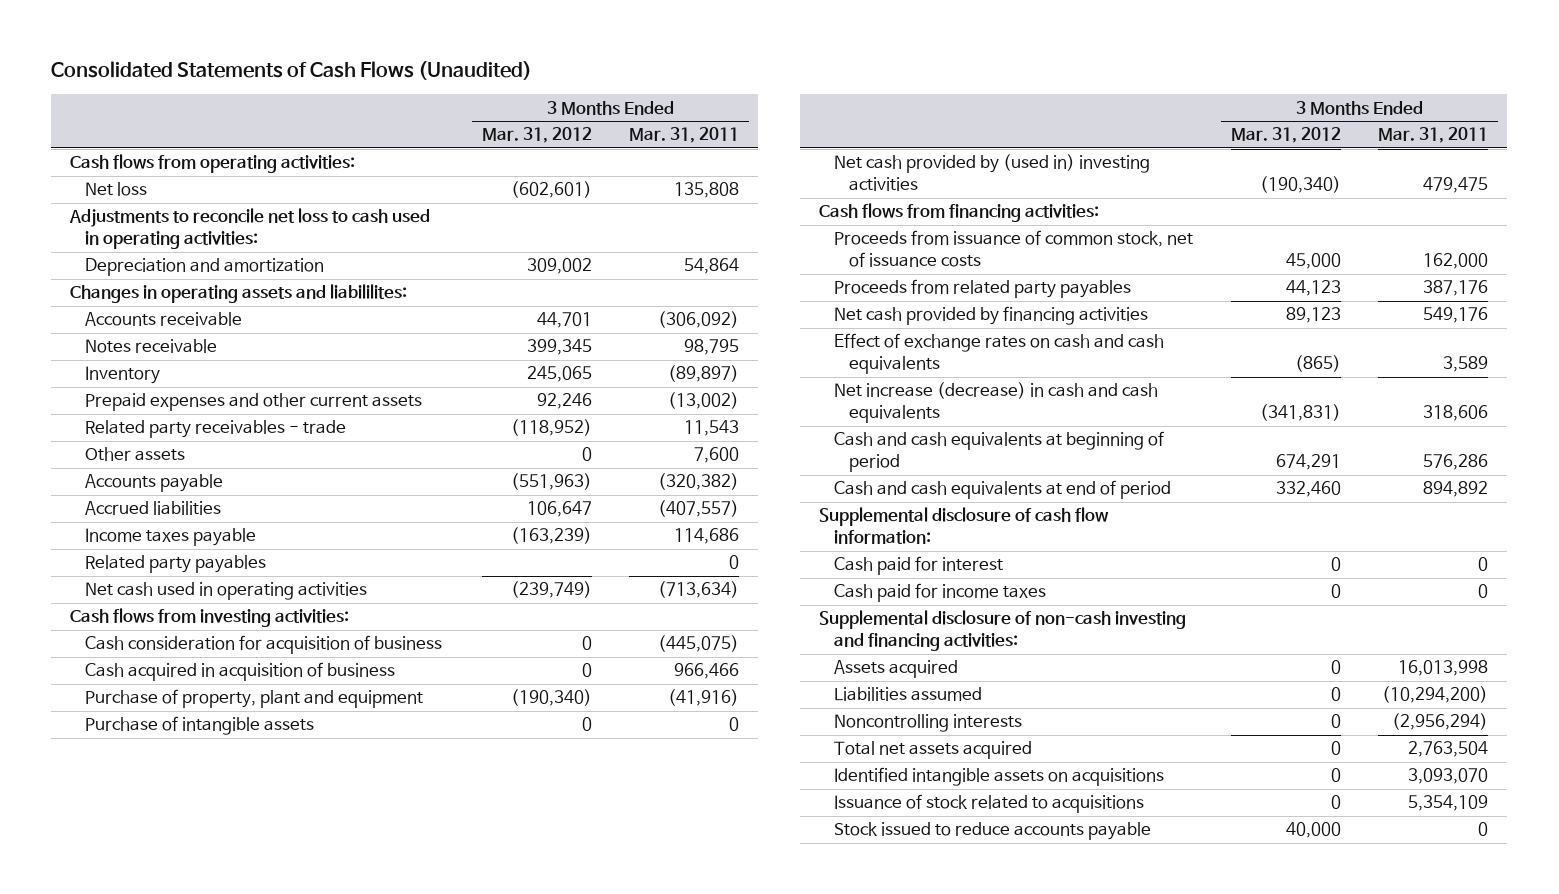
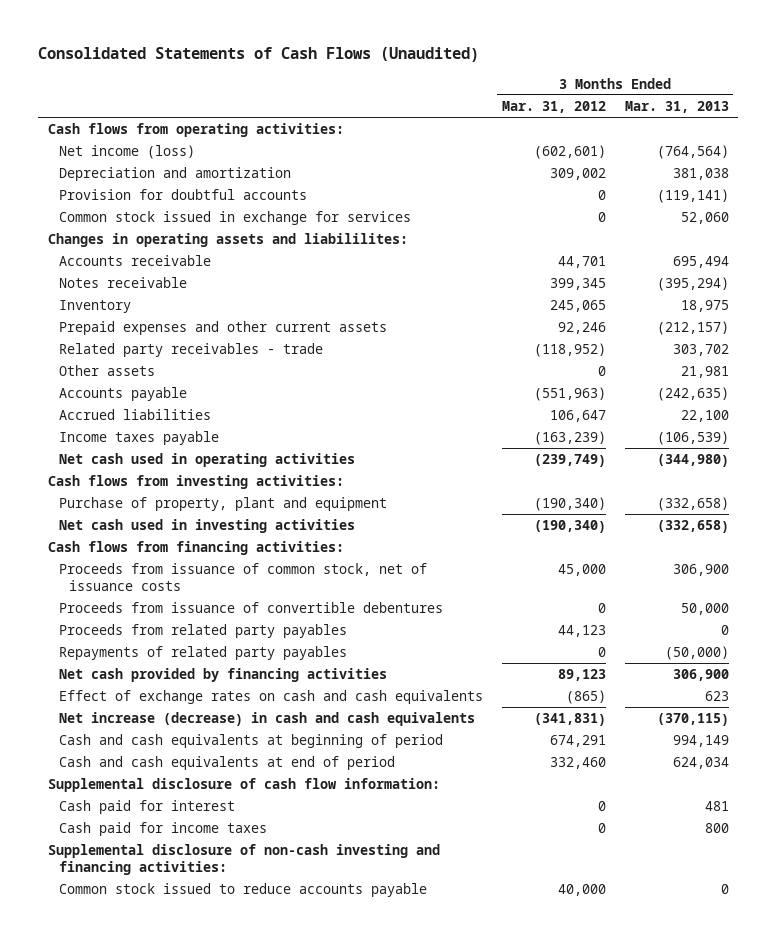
- | 3 Months Ended Mar. 31, 2012 | 3 Months Ended Mar. 31, 2011
+ | 3 Months Ended Mar. 31, 2012 | 3 Months Ended Mar. 31, 2013
- Net loss | (602,601) | 135,808
- Adjustments to reconcile net loss to cash used in operating activities:
+ Net income (loss) | (602,601) | (764,564)
+ Provision for doubtful accounts | 0 | (119,141)
+ Common stock issued in exchange for services | 0 | 52,060
- Related party payables | | 0
- Cash consideration for acquisition of business | 0 | (445,075)
- Cash acquired in acquisition of business | 0 | 966,466
- Purchase of intangible assets | 0 | 0
- Net cash provided by (used in) investing activities | (190,340) | 479,475
+ Net cash used in investing activities | (190,340) | (332,658)
+ Proceeds from issuance of convertible debentures | 0 | 50,000
+ Repayments of related party payables | 0 | (50,000)
- Assets acquired | 0 | 16,013,998
- Liabilities assumed | 0 | (10,294,200)
- Noncontrolling interests | 0 | (2,956,294)
- Total net assets acquired | 0 | 2,763,504
- Identified intangible assets on acquisitions | 0 | 3,093,070
- Issuance of stock related to acquisitions | 0 | 5,354,109
- Stock issued to reduce accounts payable | 40,000 | 0
+ Common stock issued to reduce accounts payable | 40,000 | 0

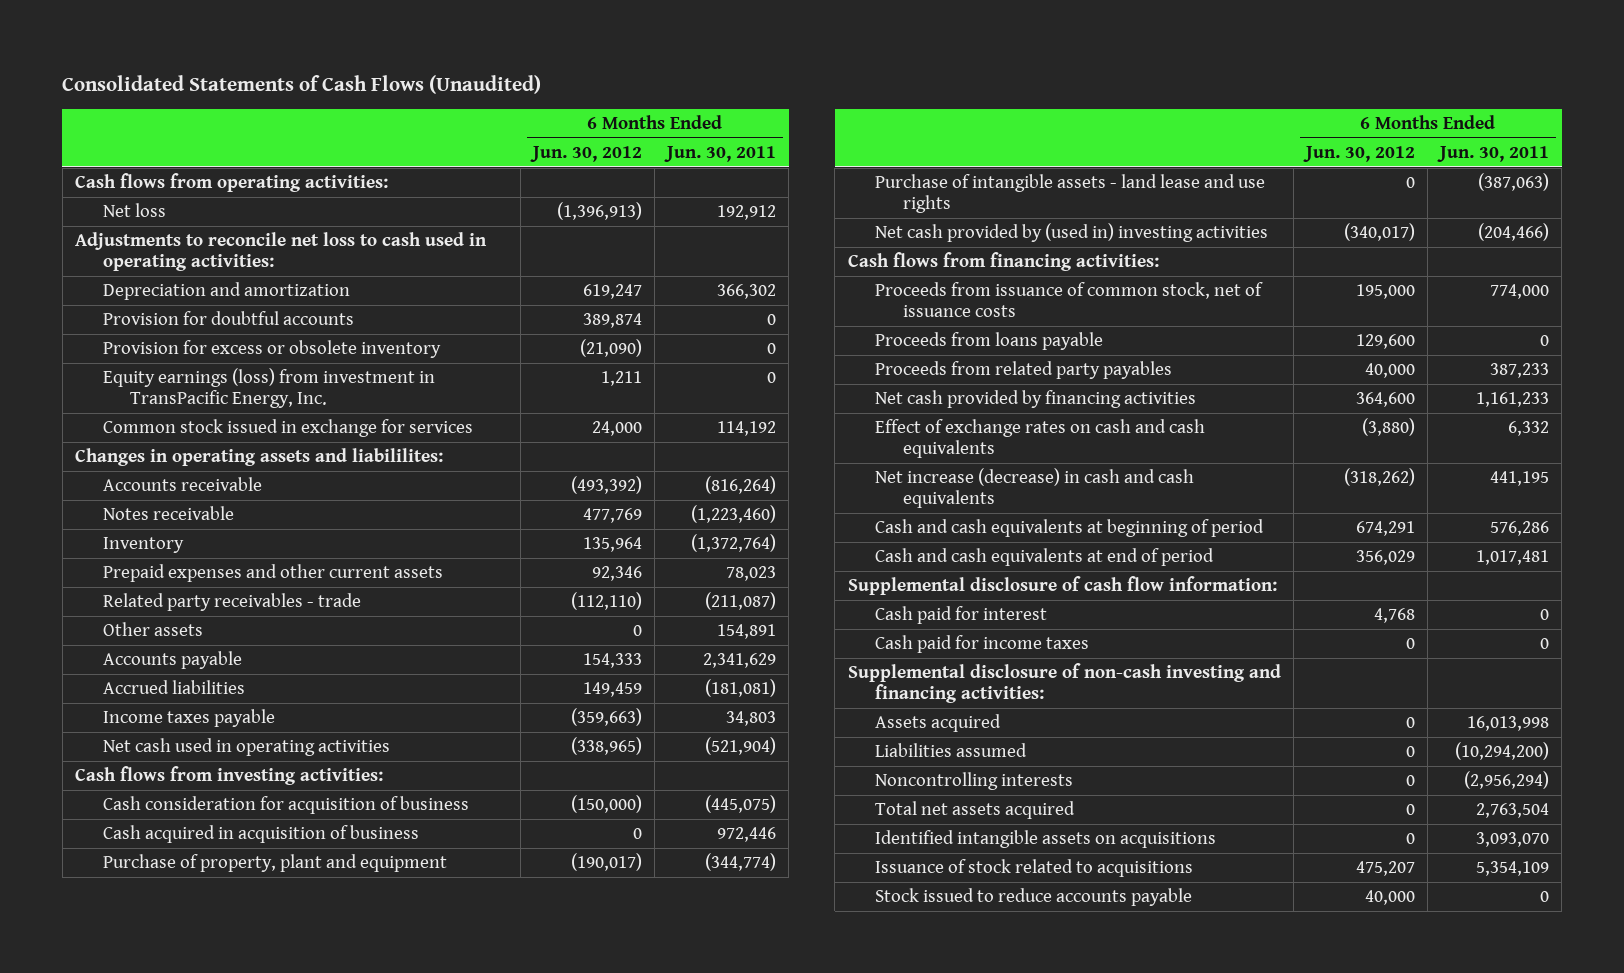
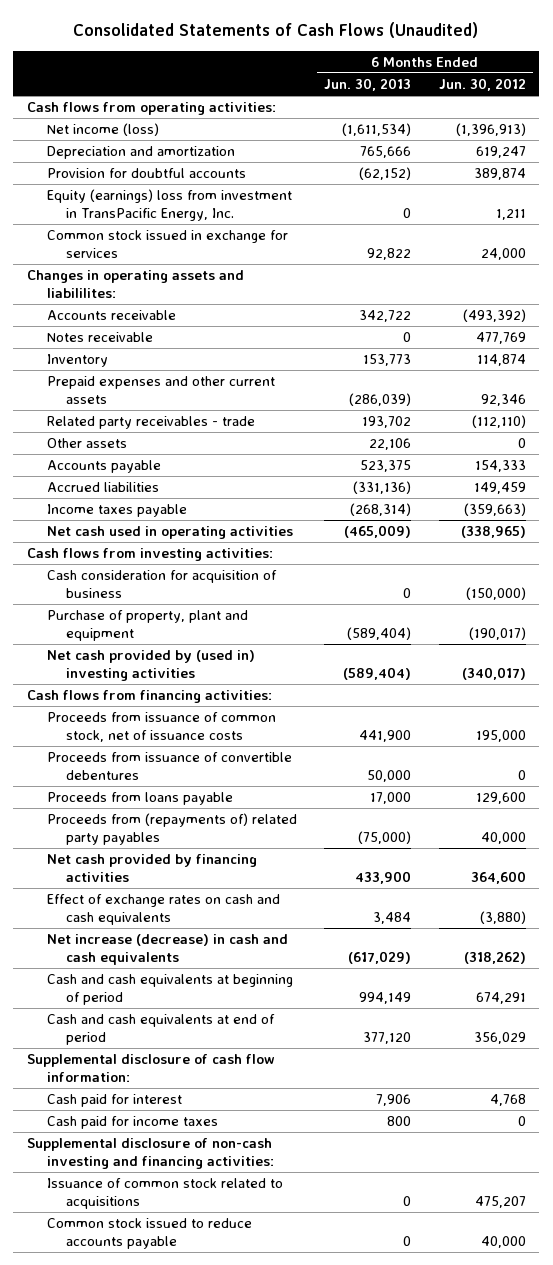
- | 6 Months Ended Jun. 30, 2012 | 6 Months Ended Jun. 30, 2011
+ | 6 Months Ended Jun. 30, 2013 | 6 Months Ended Jun. 30, 2012
- Net loss | (1,396,913) | 192,912
- Adjustments to reconcile net loss to cash used in operating activities:
+ Net income (loss) | (1,611,534) | (1,396,913)
- Provision for excess or obsolete inventory | (21,090) | 0
- Equity earnings (loss) from investment in TransPacific Energy, Inc. | 1,211 | 0
+ Equity (earnings) loss from investment in TransPacific Energy, Inc. | 0 | 1,211
- Inventory | 135,964 | (1,372,764)
+ Inventory | 153,773 | 114,874
- Cash acquired in acquisition of business | 0 | 972,446
- Purchase of intangible assets - land lease and use rights | 0 | (387,063)
+ Proceeds from issuance of convertible debentures | 50,000 | 0
- Proceeds from related party payables | 40,000 | 387,233
+ Proceeds from (repayments of) related party payables | (75,000) | 40,000
- Assets acquired | 0 | 16,013,998
- Liabilities assumed | 0 | (10,294,200)
- Noncontrolling interests | 0 | (2,956,294)
- Total net assets acquired | 0 | 2,763,504
- Identified intangible assets on acquisitions | 0 | 3,093,070
- Issuance of stock related to acquisitions | 475,207 | 5,354,109
- Stock issued to reduce accounts payable | 40,000 | 0
+ Issuance of common stock related to acquisitions | 0 | 475,207
+ Common stock issued to reduce accounts payable | 0 | 40,000

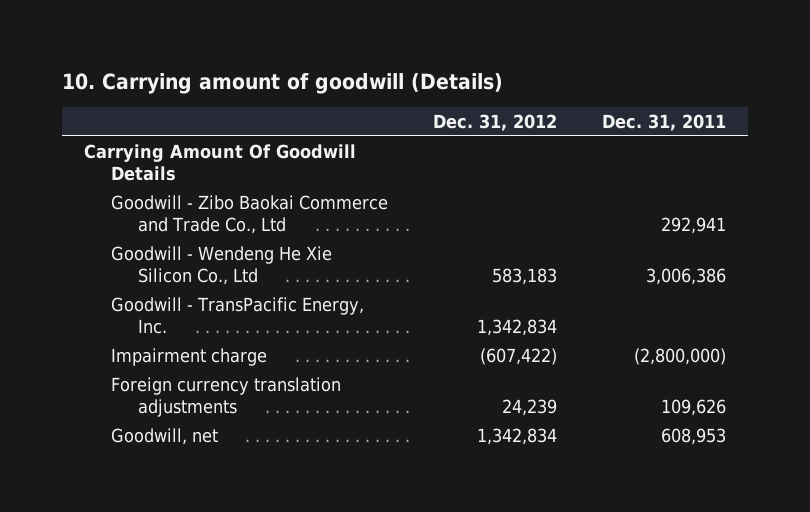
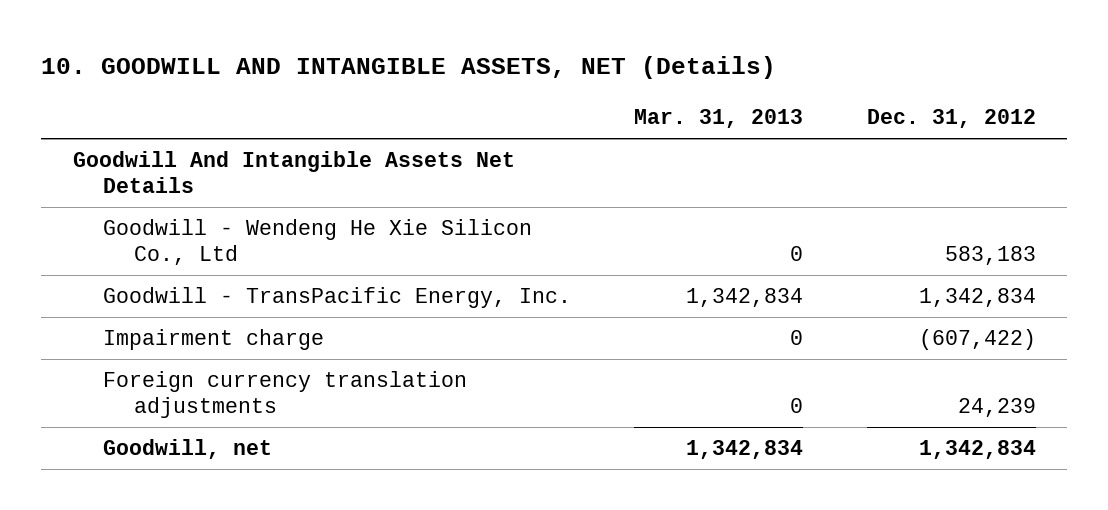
- 10. Carrying amount of goodwill (Details)
+ 10. GOODWILL AND INTANGIBLE ASSETS, NET (Details)
- | Dec. 31, 2012 | Dec. 31, 2011
+ | Mar. 31, 2013 | Dec. 31, 2012
- Carrying Amount Of Goodwill Details
- Goodwill - Zibo Baokai Commerce and Trade Co., Ltd | | 292,941
+ Goodwill And Intangible Assets Net Details

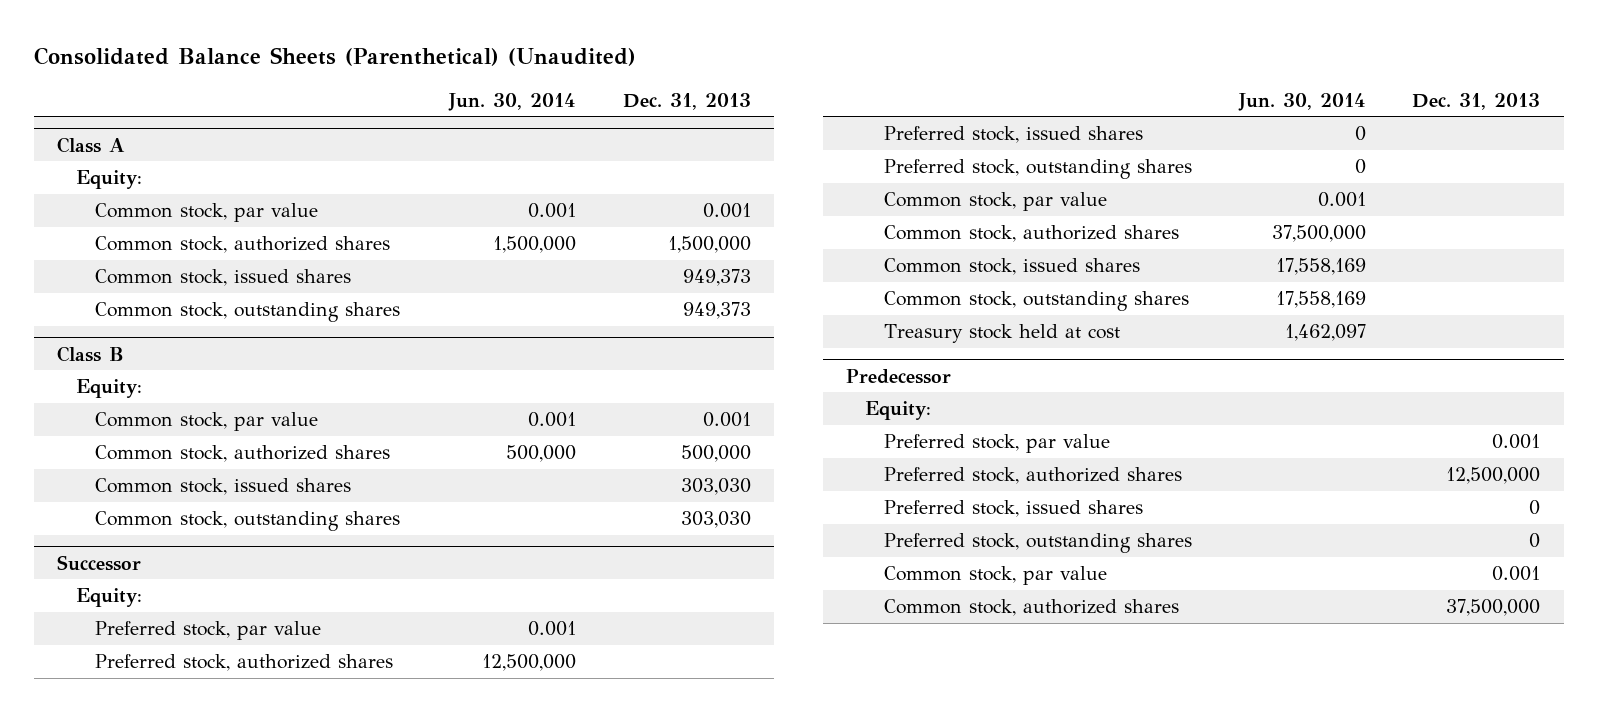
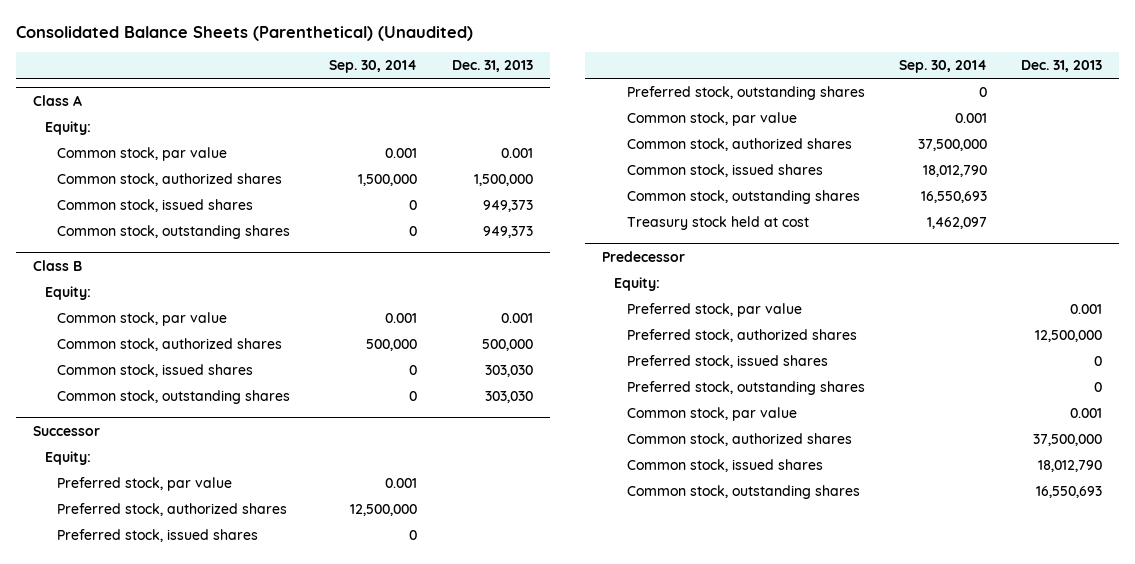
- | Jun. 30, 2014 | Dec. 31, 2013
+ | Sep. 30, 2014 | Dec. 31, 2013
@ Predecessor
+ Common stock, issued shares | | 18,012,790
+ Common stock, outstanding shares | | 16,550,693

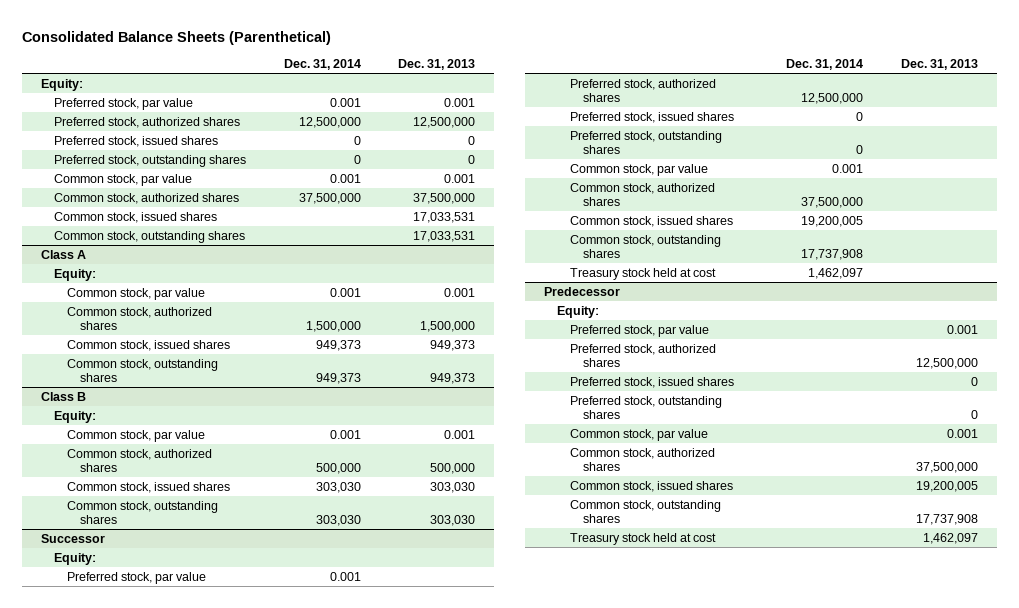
- Consolidated Balance Sheets (Parenthetical) (Unaudited)
+ Consolidated Balance Sheets (Parenthetical)
- | Sep. 30, 2014 | Dec. 31, 2013
+ | Dec. 31, 2014 | Dec. 31, 2013
+ Equity:
+ Preferred stock, par value | 0.001 | 0.001
+ Preferred stock, authorized shares | 12,500,000 | 12,500,000
+ Preferred stock, issued shares | 0 | 0
+ Preferred stock, outstanding shares | 0 | 0
+ Common stock, par value | 0.001 | 0.001
+ Common stock, authorized shares | 37,500,000 | 37,500,000
+ Common stock, issued shares | | 17,033,531
+ Common stock, outstanding shares | | 17,033,531
@ Predecessor
- Common stock, issued shares | | 18,012,790
- Common stock, outstanding shares | | 16,550,693
+ Common stock, issued shares | | 19,200,005
+ Common stock, outstanding shares | | 17,737,908
+ Treasury stock held at cost | | 1,462,097

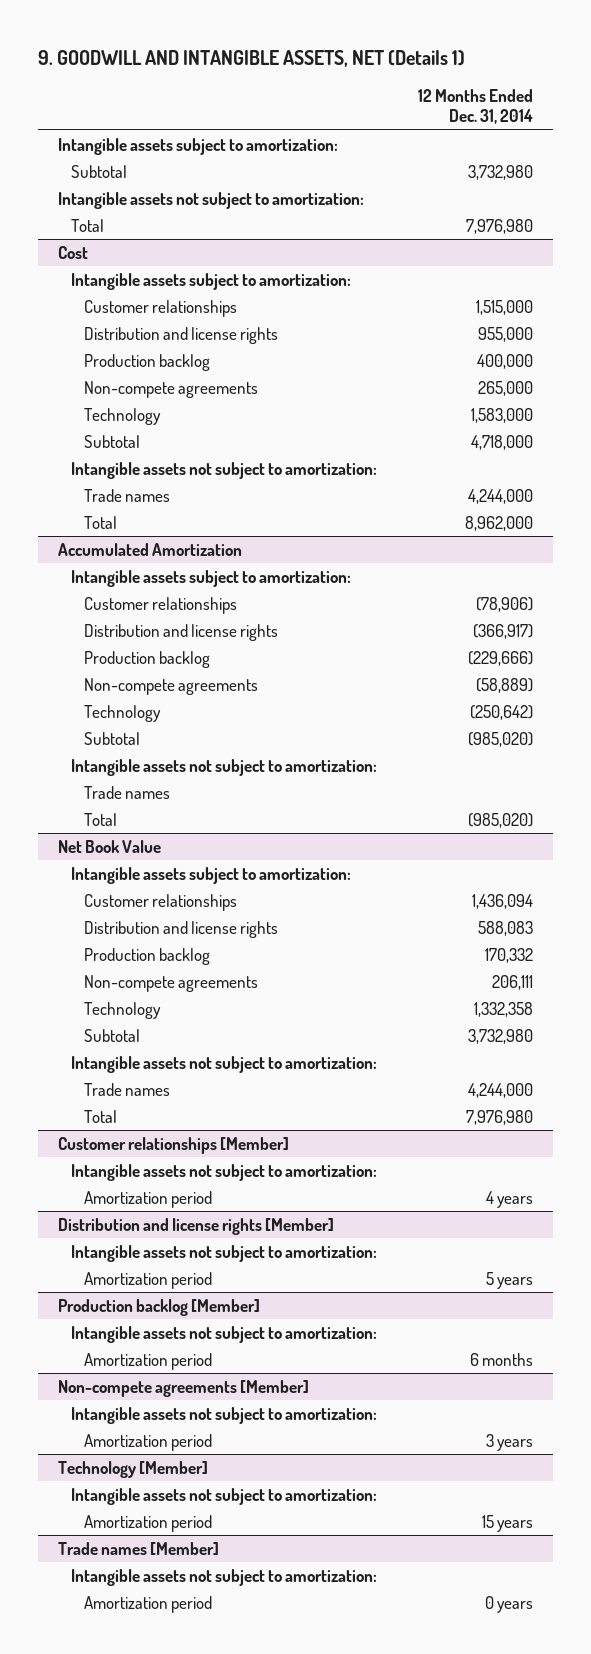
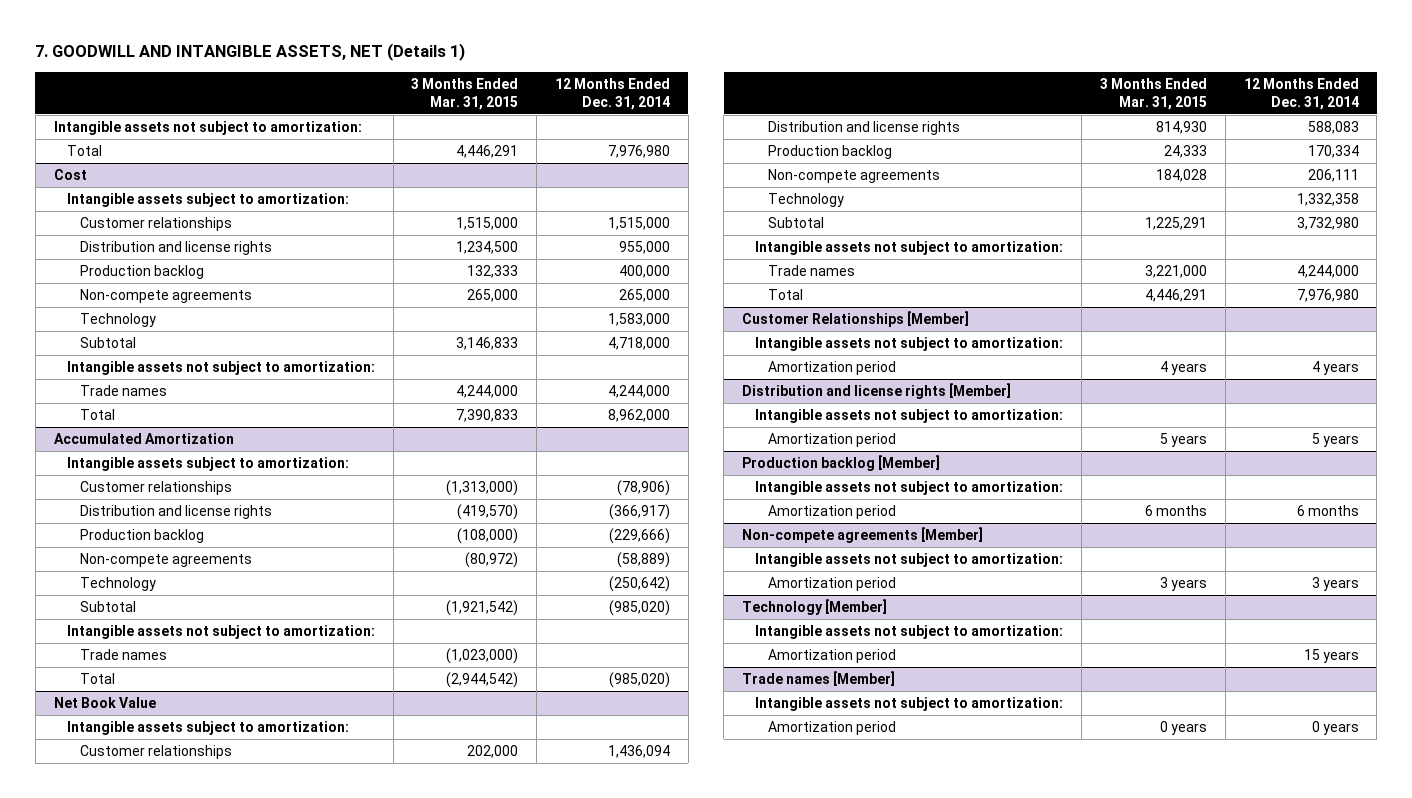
- 9. GOODWILL AND INTANGIBLE ASSETS, NET (Details 1)
+ 7. GOODWILL AND INTANGIBLE ASSETS, NET (Details 1)
- | 12 Months Ended Dec. 31, 2014
+ | 3 Months Ended Mar. 31, 2015 | 12 Months Ended Dec. 31, 2014
- Intangible assets subject to amortization:
- Subtotal | 3,732,980
@ Net Book Value
- Production backlog | 170,332
+ Production backlog | 24,333 | 170,334
- Customer relationships [Member]
+ Customer Relationships [Member]

